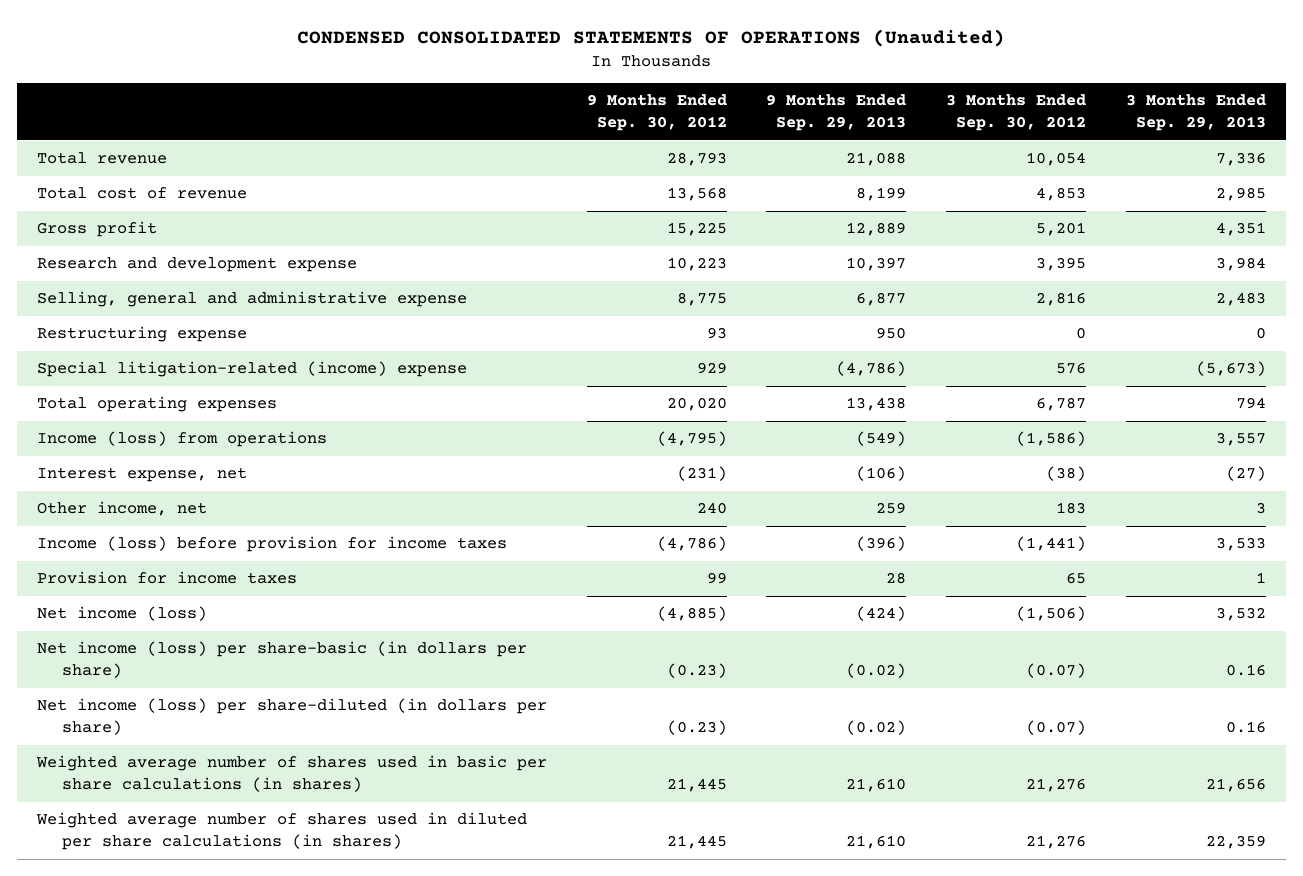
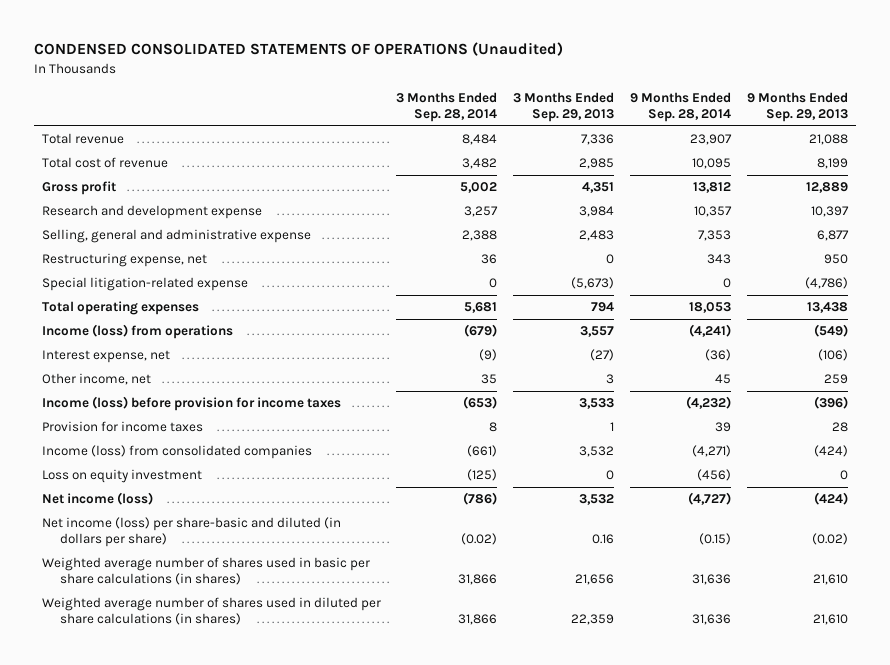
- | 9 Months Ended Sep. 30, 2012 | 9 Months Ended Sep. 29, 2013 | 3 Months Ended Sep. 30, 2012 | 3 Months Ended Sep. 29, 2013
+ | 3 Months Ended Sep. 28, 2014 | 3 Months Ended Sep. 29, 2013 | 9 Months Ended Sep. 28, 2014 | 9 Months Ended Sep. 29, 2013
- Restructuring expense | 93 | 950 | 0 | 0
- Special litigation-related (income) expense | 929 | (4,786) | 576 | (5,673)
+ Restructuring expense, net | 36 | 0 | 343 | 950
+ Special litigation-related expense | 0 | (5,673) | 0 | (4,786)
+ Income (loss) from consolidated companies | (661) | 3,532 | (4,271) | (424)
+ Loss on equity investment | (125) | 0 | (456) | 0
- Net income (loss) per share-basic (in dollars per share) | (0.23) | (0.02) | (0.07) | 0.16
- Net income (loss) per share-diluted (in dollars per share) | (0.23) | (0.02) | (0.07) | 0.16
+ Net income (loss) per share-basic and diluted (in dollars per share) | (0.02) | 0.16 | (0.15) | (0.02)

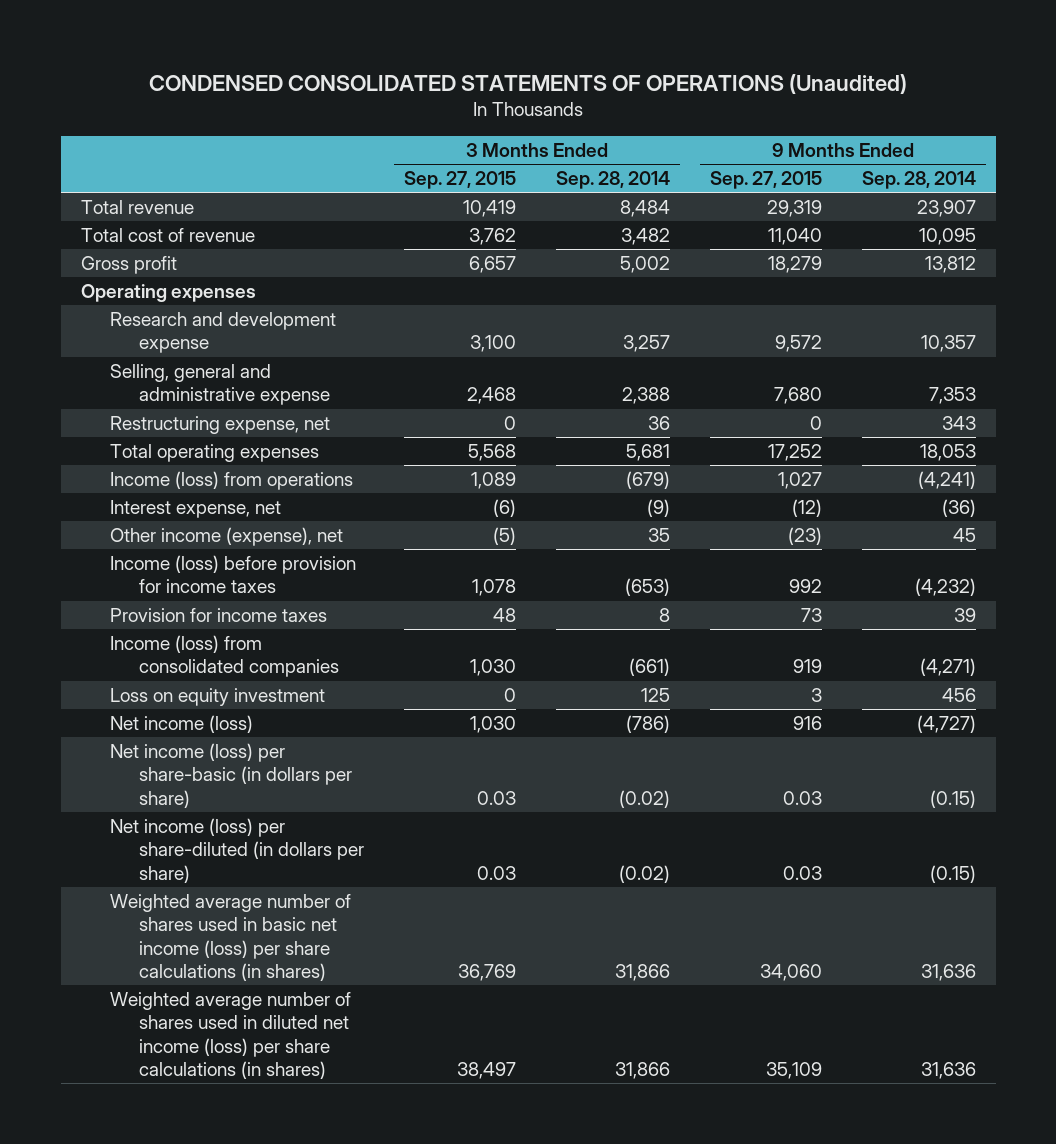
- | 3 Months Ended Sep. 28, 2014 | 3 Months Ended Sep. 29, 2013 | 9 Months Ended Sep. 28, 2014 | 9 Months Ended Sep. 29, 2013
+ | 3 Months Ended Sep. 27, 2015 | 3 Months Ended Sep. 28, 2014 | 9 Months Ended Sep. 27, 2015 | 9 Months Ended Sep. 28, 2014
+ Operating expenses
- Special litigation-related expense | 0 | (5,673) | 0 | (4,786)
- Other income, net | 35 | 3 | 45 | 259
+ Other income (expense), net | (5) | 35 | (23) | 45
- Loss on equity investment | (125) | 0 | (456) | 0
+ Loss on equity investment | 0 | 125 | 3 | 456
- Net income (loss) per share-basic and diluted (in dollars per share) | (0.02) | 0.16 | (0.15) | (0.02)
- Weighted average number of shares used in basic per share calculations (in shares) | 31,866 | 21,656 | 31,636 | 21,610
- Weighted average number of shares used in diluted per share calculations (in shares) | 31,866 | 22,359 | 31,636 | 21,610
+ Net income (loss) per share-basic (in dollars per share) | 0.03 | (0.02) | 0.03 | (0.15)
+ Net income (loss) per share-diluted (in dollars per share) | 0.03 | (0.02) | 0.03 | (0.15)
+ Weighted average number of shares used in basic net income (loss) per share calculations (in shares) | 36,769 | 31,866 | 34,060 | 31,636
+ Weighted average number of shares used in diluted net income (loss) per share calculations (in shares) | 38,497 | 31,866 | 35,109 | 31,636

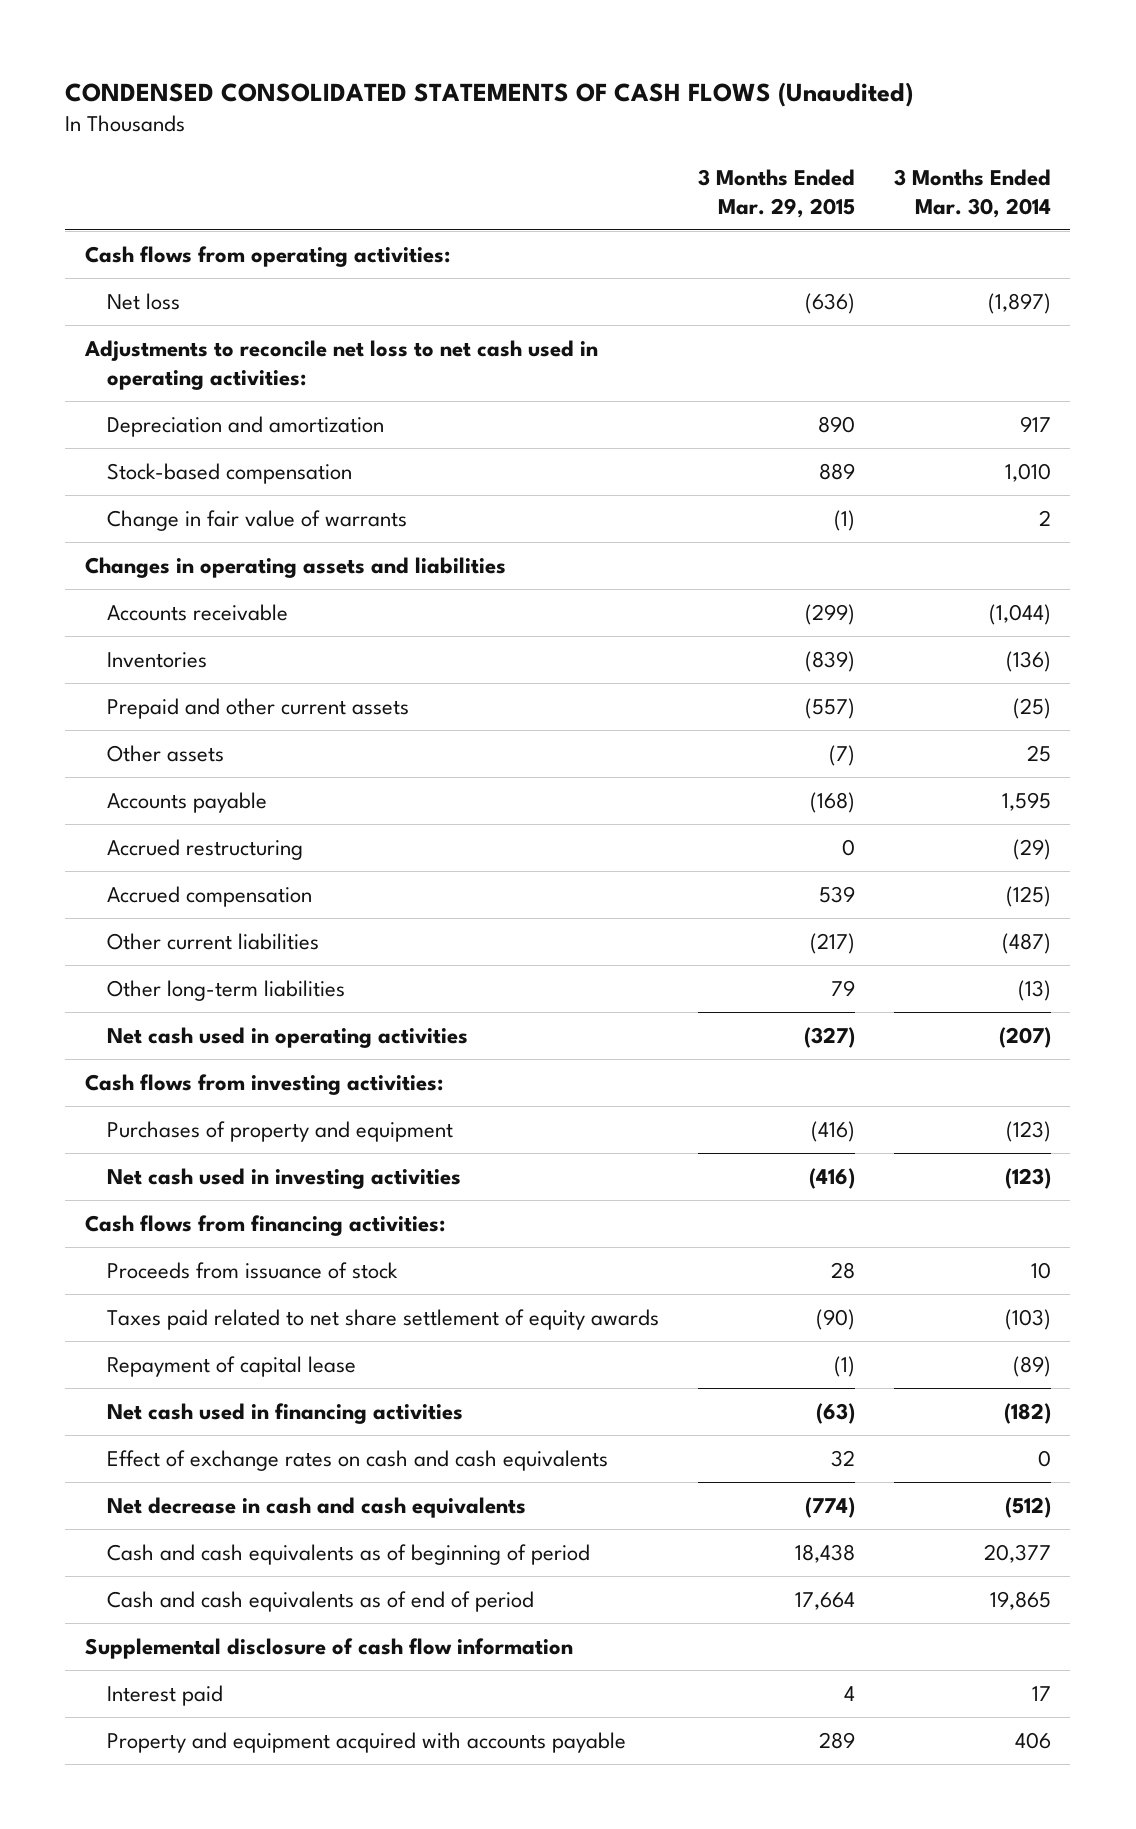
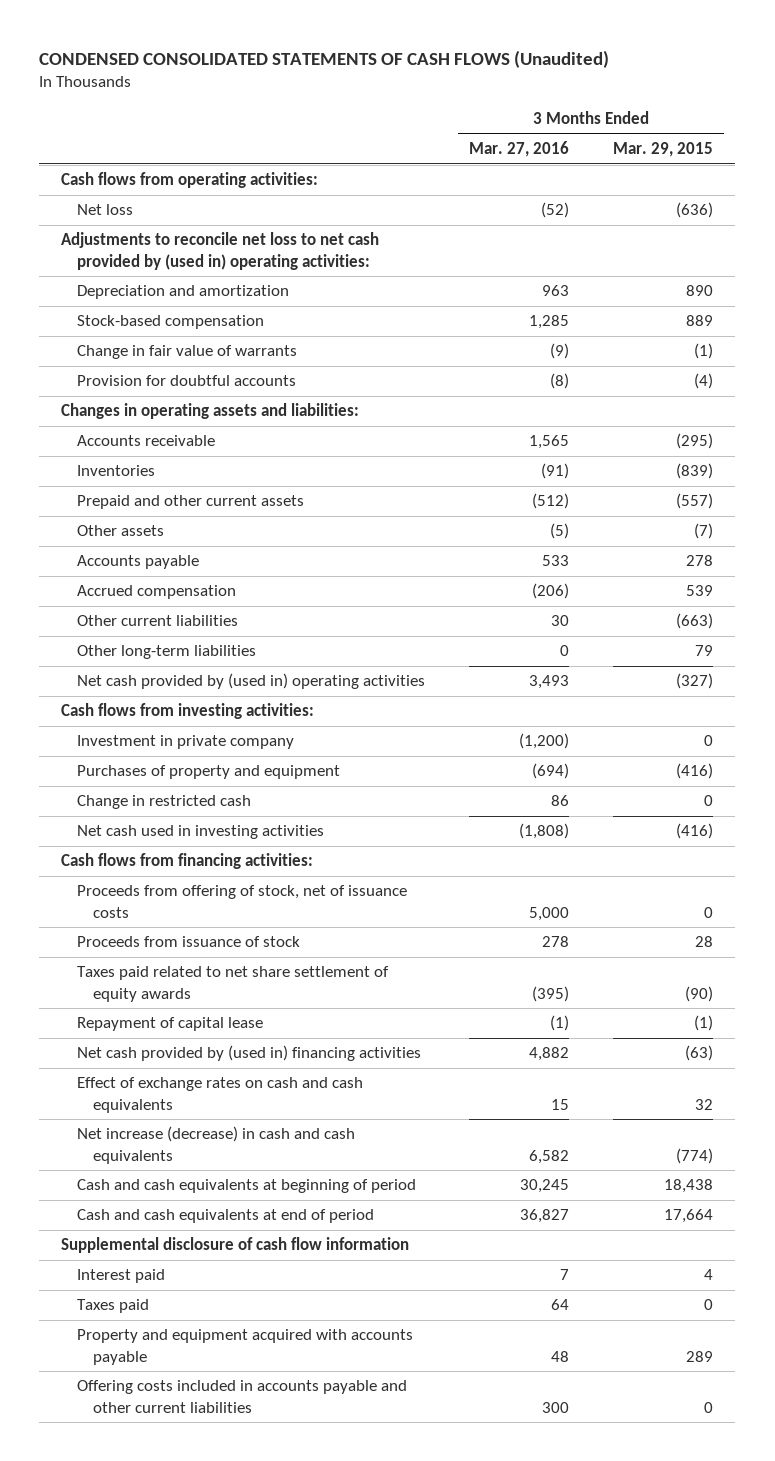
- | 3 Months Ended Mar. 29, 2015 | 3 Months Ended Mar. 30, 2014
+ | 3 Months Ended Mar. 27, 2016 | 3 Months Ended Mar. 29, 2015
- Adjustments to reconcile net loss to net cash used in operating activities:
+ Adjustments to reconcile net loss to net cash provided by (used in) operating activities:
- Changes in operating assets and liabilities
- Accounts receivable | (299) | (1,044)
+ Provision for doubtful accounts | (8) | (4)
+ Changes in operating assets and liabilities:
+ Accounts receivable | 1,565 | (295)
- Accounts payable | (168) | 1,595
- Accrued restructuring | 0 | (29)
+ Accounts payable | 533 | 278
- Other current liabilities | (217) | (487)
+ Other current liabilities | 30 | (663)
- Net cash used in operating activities | (327) | (207)
+ Net cash provided by (used in) operating activities | 3,493 | (327)
+ Investment in private company | (1,200) | 0
+ Change in restricted cash | 86 | 0
+ Proceeds from offering of stock, net of issuance costs | 5,000 | 0
- Net cash used in financing activities | (63) | (182)
+ Net cash provided by (used in) financing activities | 4,882 | (63)
- Net decrease in cash and cash equivalents | (774) | (512)
- Cash and cash equivalents as of beginning of period | 18,438 | 20,377
- Cash and cash equivalents as of end of period | 17,664 | 19,865
+ Net increase (decrease) in cash and cash equivalents | 6,582 | (774)
+ Cash and cash equivalents at beginning of period | 30,245 | 18,438
+ Cash and cash equivalents at end of period | 36,827 | 17,664
+ Taxes paid | 64 | 0
+ Offering costs included in accounts payable and other current liabilities | 300 | 0

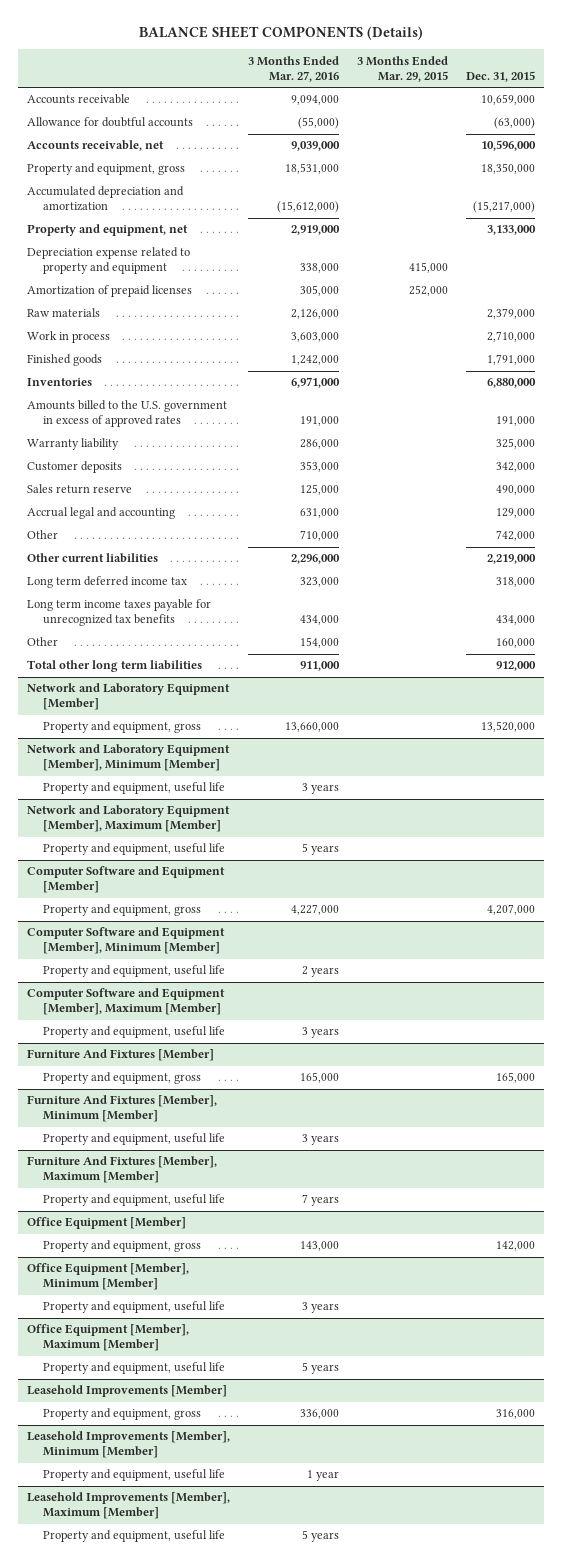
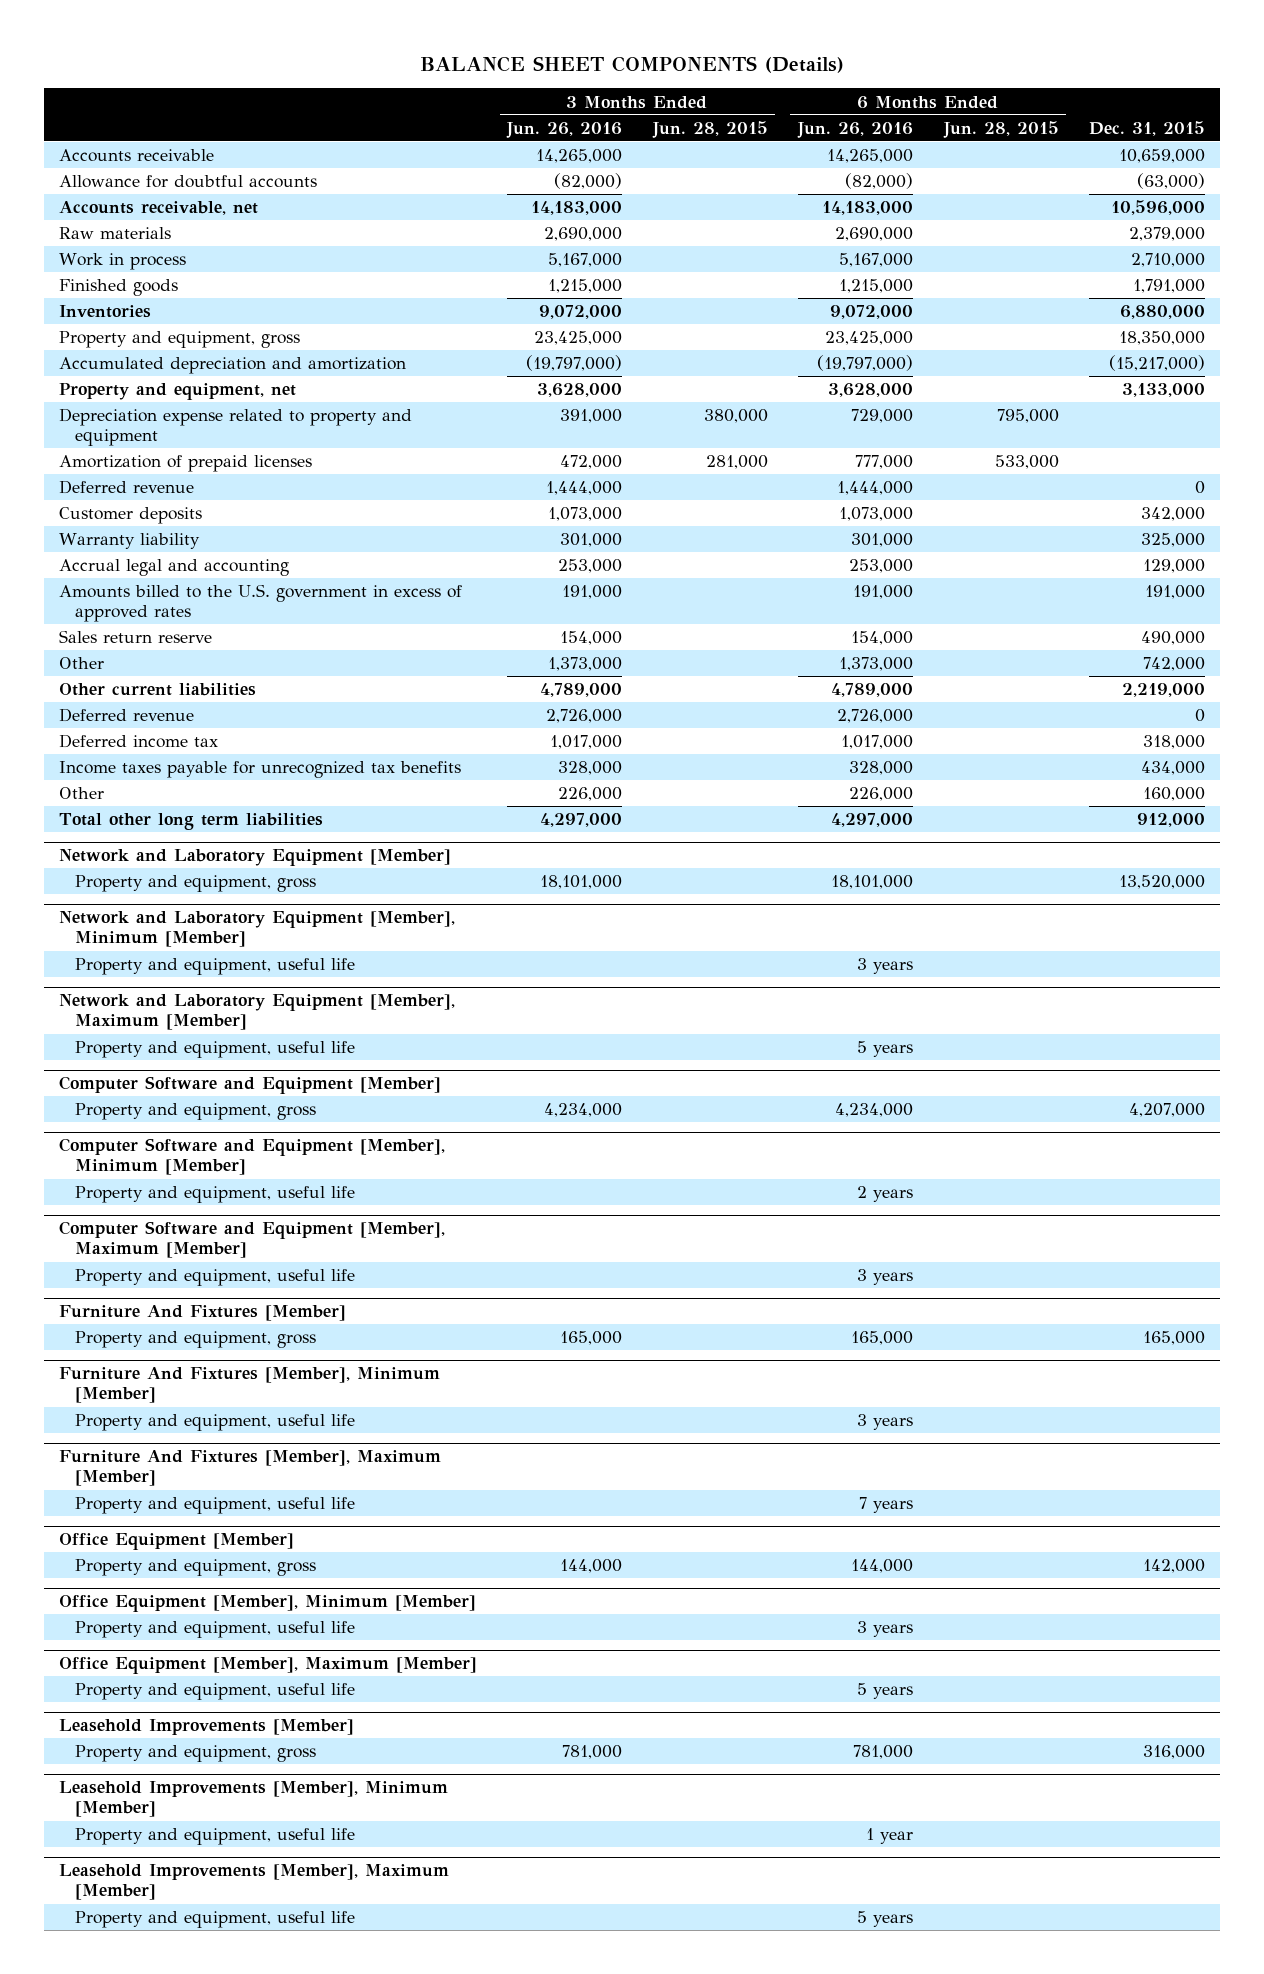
- | 3 Months Ended Mar. 27, 2016 | 3 Months Ended Mar. 29, 2015 | Dec. 31, 2015
+ | 3 Months Ended Jun. 26, 2016 | 3 Months Ended Jun. 28, 2015 | 6 Months Ended Jun. 26, 2016 | 6 Months Ended Jun. 28, 2015 | Dec. 31, 2015
moved up: Raw materials | 2,690,000 | | 2,690,000 | | 2,379,000
moved up: Work in process | 5,167,000 | | 5,167,000 | | 2,710,000
moved up: Finished goods | 1,215,000 | | 1,215,000 | | 1,791,000
moved up: Inventories | 9,072,000 | | 9,072,000 | | 6,880,000
+ Deferred revenue | 1,444,000 | | 1,444,000 | | 0
moved down: Warranty liability | 301,000 | | 301,000 | | 325,000
moved down: Amounts billed to the U.S. government in excess of approved rates | 191,000 | | 191,000 | | 191,000
moved down: Sales return reserve | 154,000 | | 154,000 | | 490,000
- Long term deferred income tax | 323,000 | | 318,000
- Long term income taxes payable for unrecognized tax benefits | 434,000 | | 434,000
+ Deferred revenue | 2,726,000 | | 2,726,000 | | 0
+ Deferred income tax | 1,017,000 | | 1,017,000 | | 318,000
+ Income taxes payable for unrecognized tax benefits | 328,000 | | 328,000 | | 434,000

